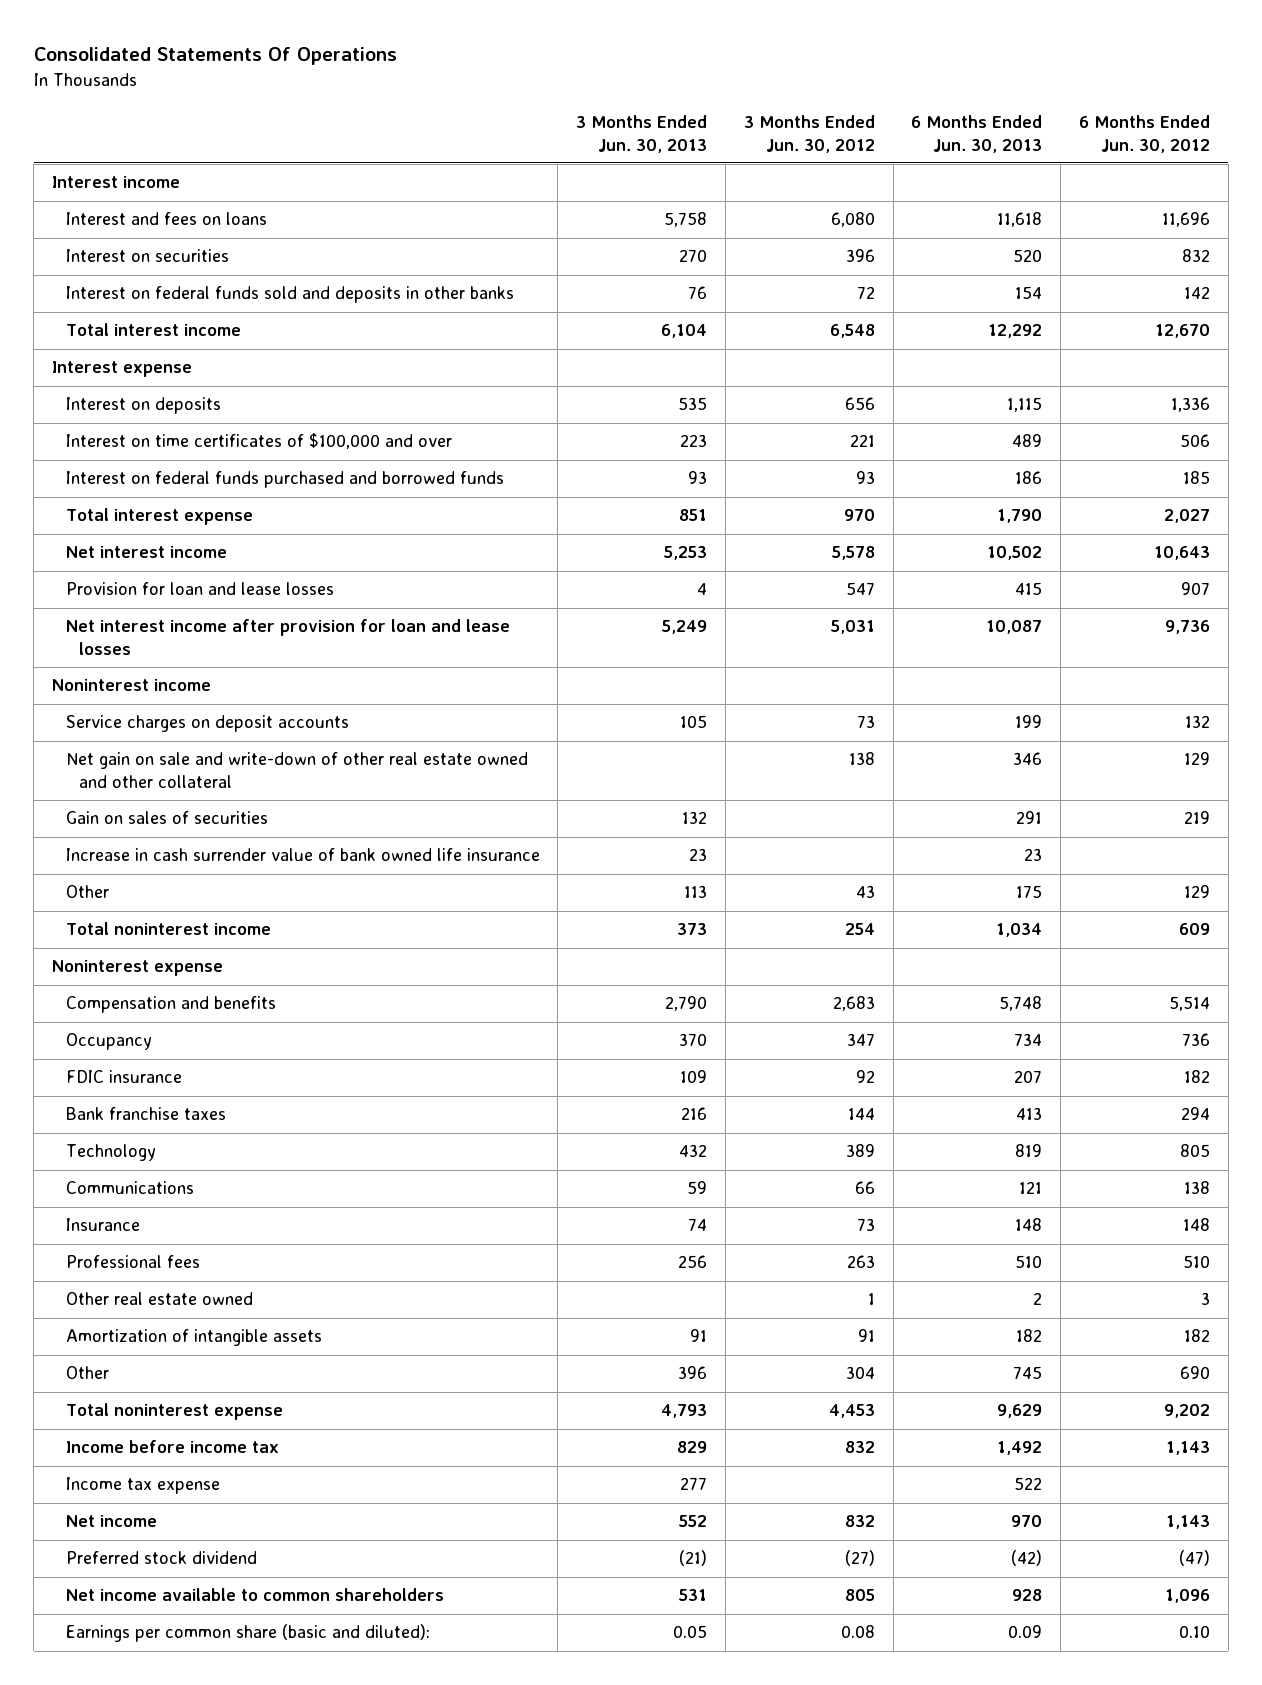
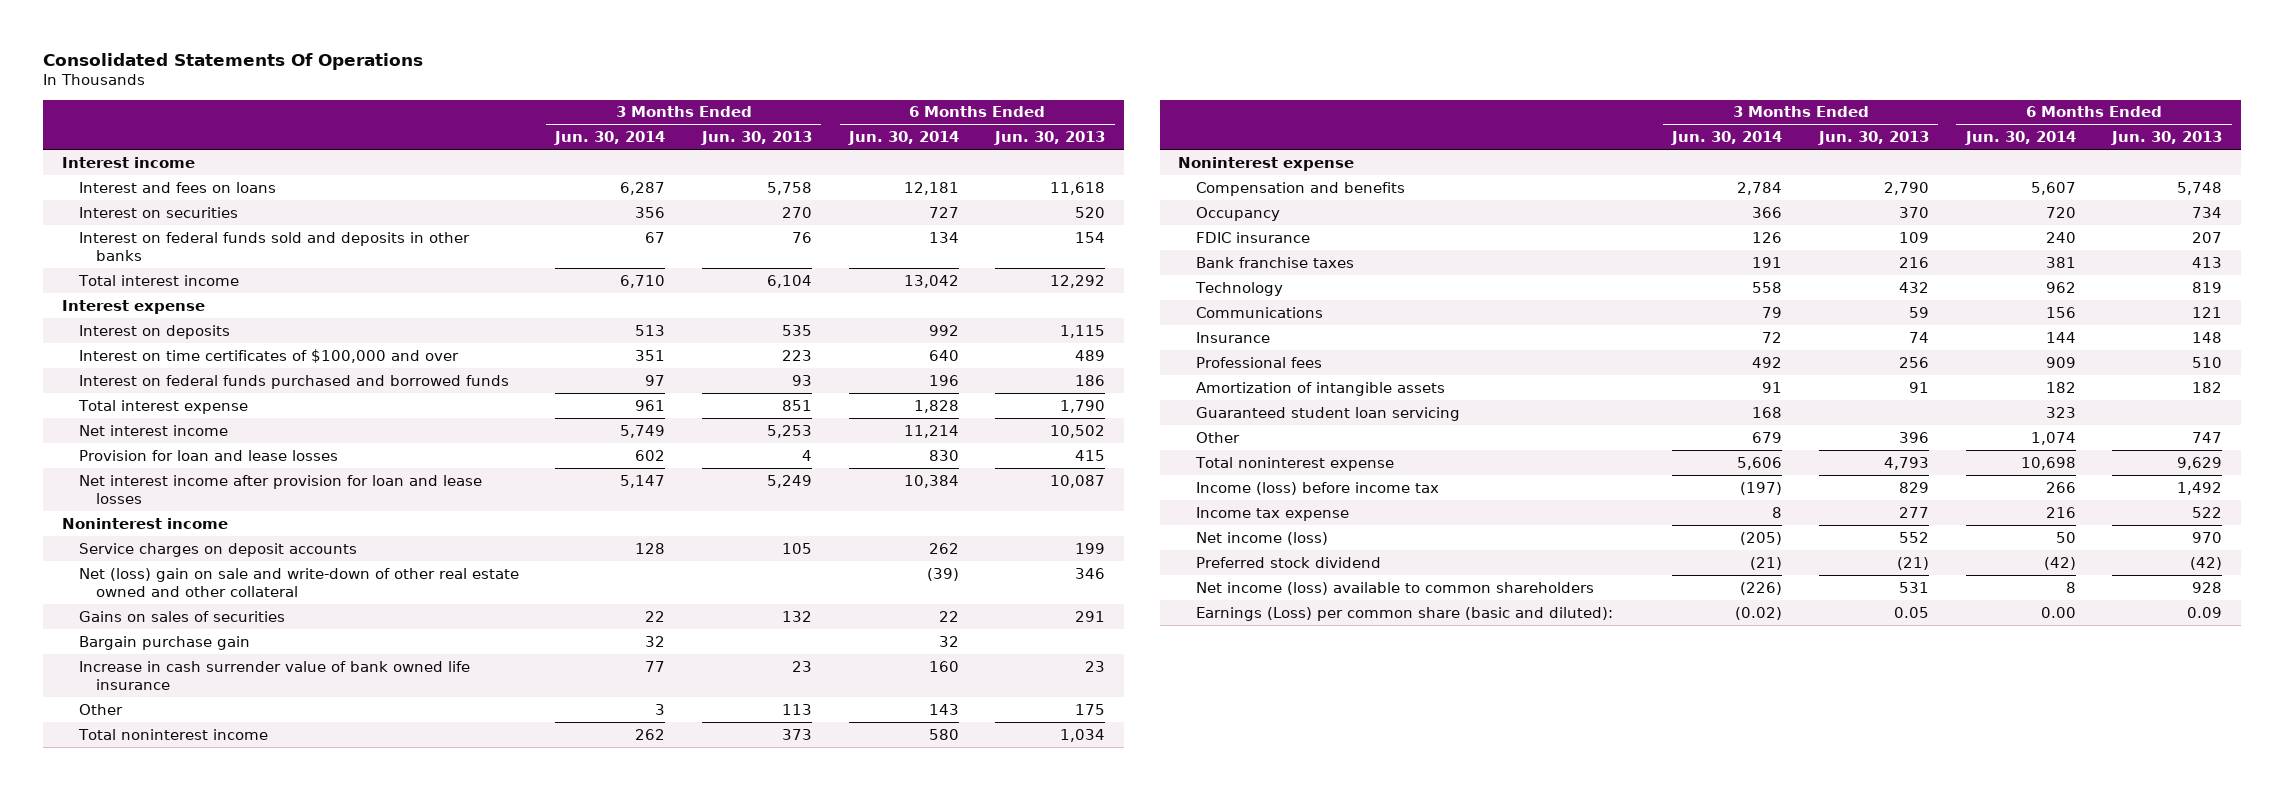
- | 3 Months Ended Jun. 30, 2013 | 3 Months Ended Jun. 30, 2012 | 6 Months Ended Jun. 30, 2013 | 6 Months Ended Jun. 30, 2012
+ | 3 Months Ended Jun. 30, 2014 | 3 Months Ended Jun. 30, 2013 | 6 Months Ended Jun. 30, 2014 | 6 Months Ended Jun. 30, 2013
- Net gain on sale and write-down of other real estate owned and other collateral | | 138 | 346 | 129
- Gain on sales of securities | 132 | | 291 | 219
+ Net (loss) gain on sale and write-down of other real estate owned and other collateral | | | (39) | 346
+ Gains on sales of securities | 22 | 132 | 22 | 291
+ Bargain purchase gain | 32 | | 32 |
- Other real estate owned | | 1 | 2 | 3
- Other | 396 | 304 | 745 | 690
+ Guaranteed student loan servicing | 168 | | 323 |
+ Other | 679 | 396 | 1,074 | 747
- Income before income tax | 829 | 832 | 1,492 | 1,143
+ Income (loss) before income tax | (197) | 829 | 266 | 1,492
- Net income | 552 | 832 | 970 | 1,143
+ Net income (loss) | (205) | 552 | 50 | 970
- Net income available to common shareholders | 531 | 805 | 928 | 1,096
- Earnings per common share (basic and diluted): | 0.05 | 0.08 | 0.09 | 0.10
+ Net income (loss) available to common shareholders | (226) | 531 | 8 | 928
+ Earnings (Loss) per common share (basic and diluted): | (0.02) | 0.05 | 0.00 | 0.09

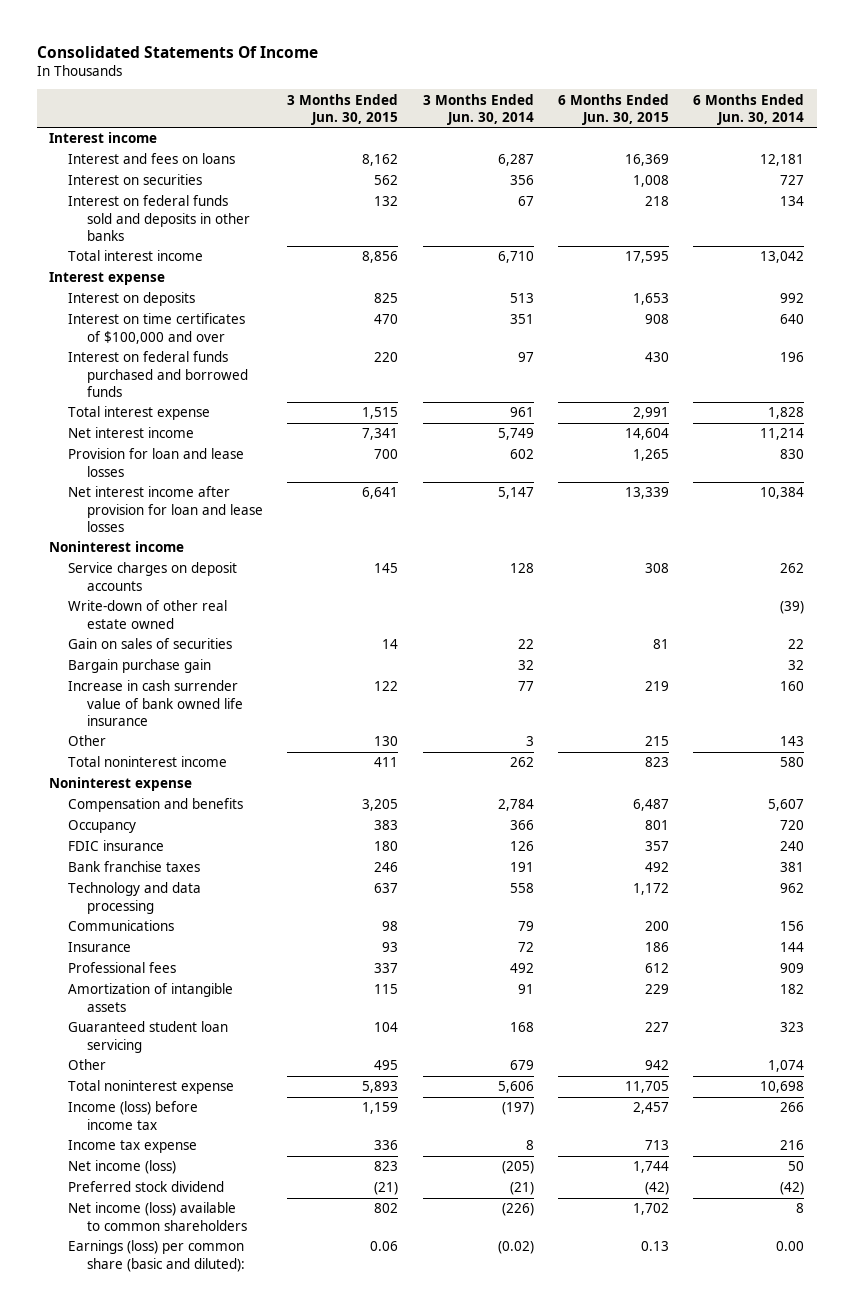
- Consolidated Statements Of Operations
+ Consolidated Statements Of Income
- | 3 Months Ended Jun. 30, 2014 | 3 Months Ended Jun. 30, 2013 | 6 Months Ended Jun. 30, 2014 | 6 Months Ended Jun. 30, 2013
+ | 3 Months Ended Jun. 30, 2015 | 3 Months Ended Jun. 30, 2014 | 6 Months Ended Jun. 30, 2015 | 6 Months Ended Jun. 30, 2014
- Net (loss) gain on sale and write-down of other real estate owned and other collateral | | | (39) | 346
- Gains on sales of securities | 22 | 132 | 22 | 291
+ Write-down of other real estate owned | | | | (39)
+ Gain on sales of securities | 14 | 22 | 81 | 22
- Technology | 558 | 432 | 962 | 819
+ Technology and data processing | 637 | 558 | 1,172 | 962
- Earnings (Loss) per common share (basic and diluted): | (0.02) | 0.05 | 0.00 | 0.09
+ Earnings (loss) per common share (basic and diluted): | 0.06 | (0.02) | 0.13 | 0.00

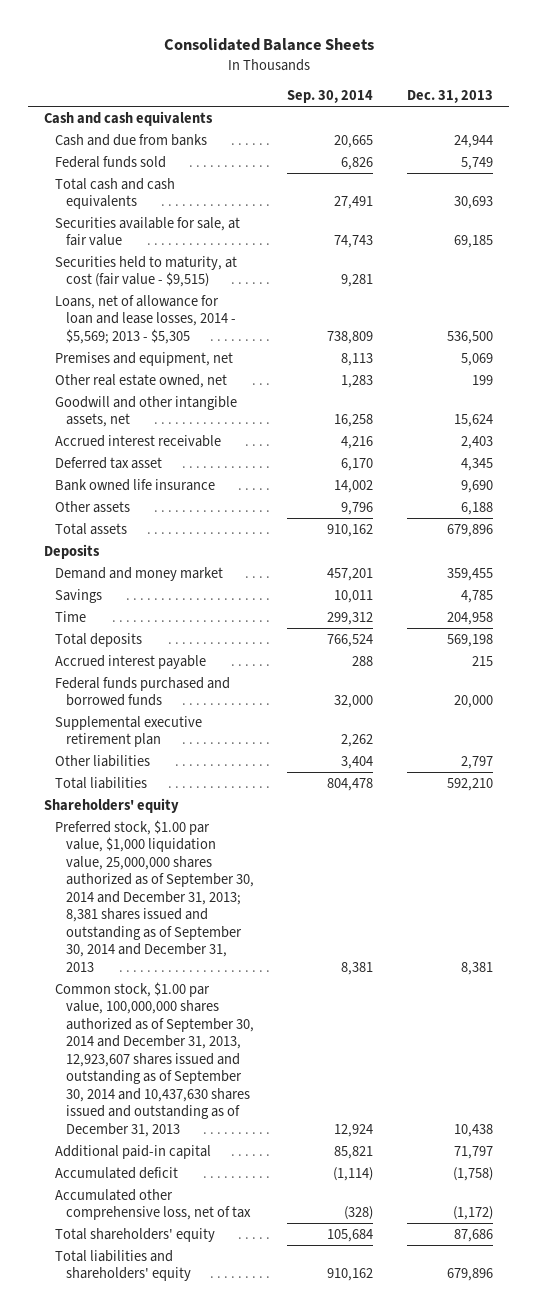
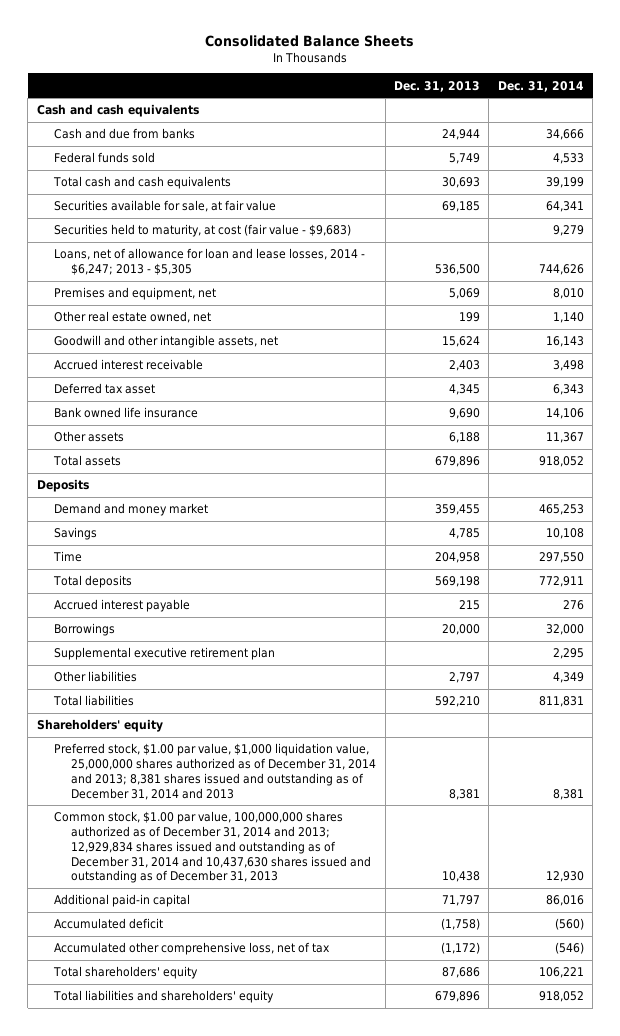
- | Sep. 30, 2014 | Dec. 31, 2013
+ | Dec. 31, 2013 | Dec. 31, 2014
- Securities held to maturity, at cost (fair value - $9,515) | 9,281 |
- Loans, net of allowance for loan and lease losses, 2014 - $5,569; 2013 - $5,305 | 738,809 | 536,500
+ Securities held to maturity, at cost (fair value - $9,683) | | 9,279
+ Loans, net of allowance for loan and lease losses, 2014 - $6,247; 2013 - $5,305 | 536,500 | 744,626
- Federal funds purchased and borrowed funds | 32,000 | 20,000
+ Borrowings | 20,000 | 32,000
- Preferred stock, $1.00 par value, $1,000 liquidation value, 25,000,000 shares authorized as of September 30, 2014 and December 31, 2013; 8,381 shares issued and outstanding as of September 30, 2014 and December 31, 2013 | 8,381 | 8,381
- Common stock, $1.00 par value, 100,000,000 shares authorized as of September 30, 2014 and December 31, 2013, 12,923,607 shares issued and outstanding as of September 30, 2014 and 10,437,630 shares issued and outstanding as of December 31, 2013 | 12,924 | 10,438
+ Preferred stock, $1.00 par value, $1,000 liquidation value, 25,000,000 shares authorized as of December 31, 2014 and 2013; 8,381 shares issued and outstanding as of December 31, 2014 and 2013 | 8,381 | 8,381
+ Common stock, $1.00 par value, 100,000,000 shares authorized as of December 31, 2014 and 2013; 12,929,834 shares issued and outstanding as of December 31, 2014 and 10,437,630 shares issued and outstanding as of December 31, 2013 | 10,438 | 12,930

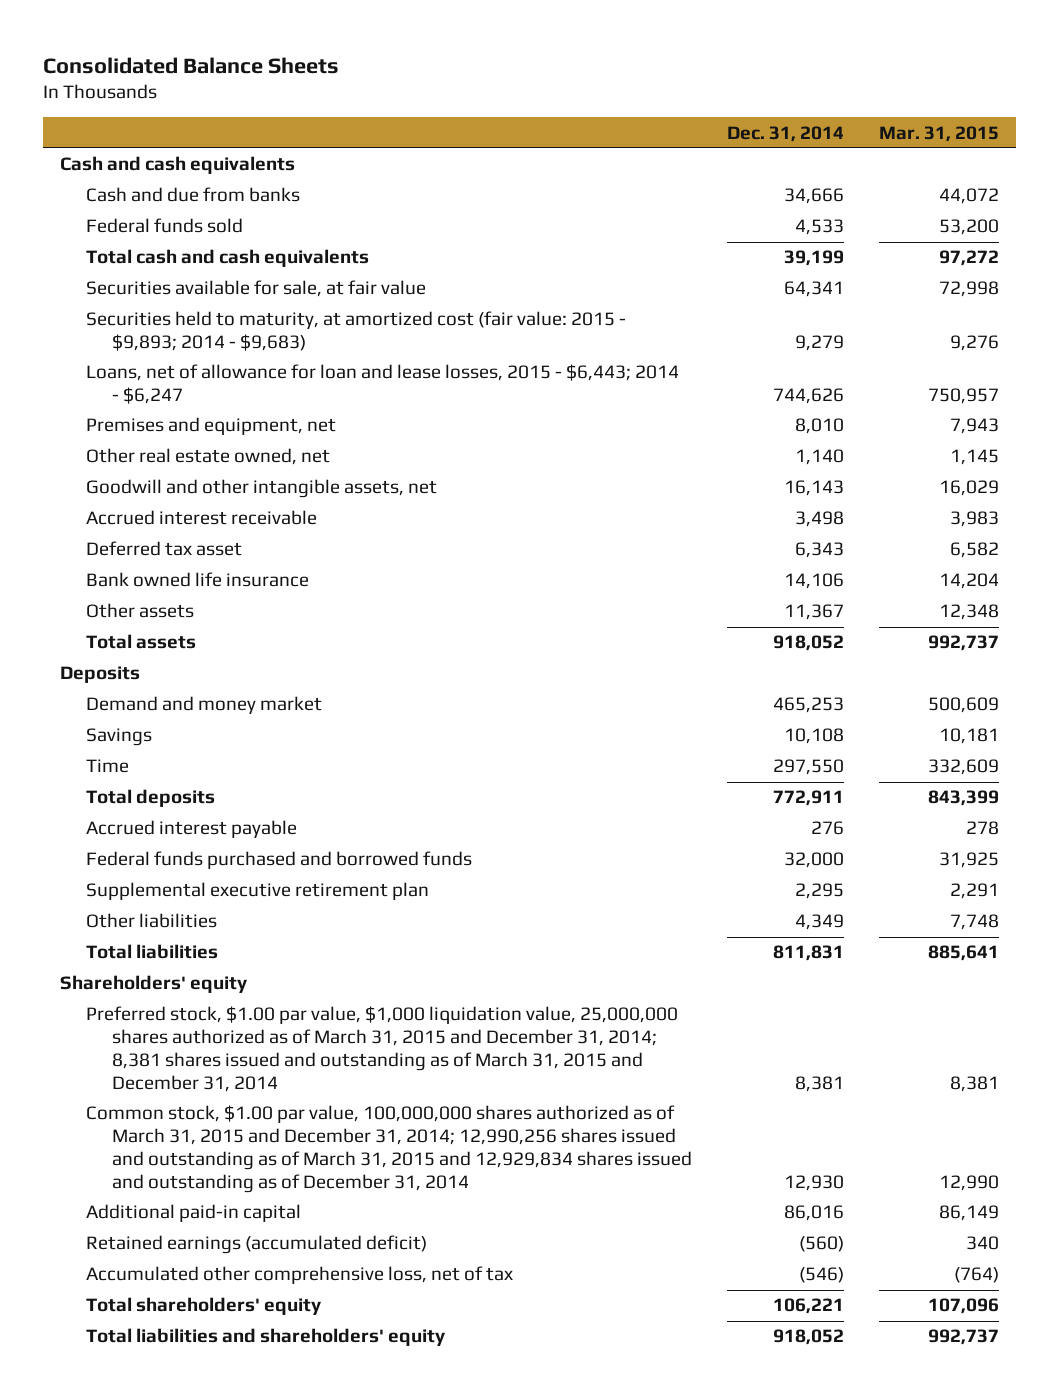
- | Dec. 31, 2013 | Dec. 31, 2014
+ | Dec. 31, 2014 | Mar. 31, 2015
- Securities held to maturity, at cost (fair value - $9,683) | | 9,279
- Loans, net of allowance for loan and lease losses, 2014 - $6,247; 2013 - $5,305 | 536,500 | 744,626
+ Securities held to maturity, at amortized cost (fair value: 2015 - $9,893; 2014 - $9,683) | 9,279 | 9,276
+ Loans, net of allowance for loan and lease losses, 2015 - $6,443; 2014 - $6,247 | 744,626 | 750,957
- Borrowings | 20,000 | 32,000
+ Federal funds purchased and borrowed funds | 32,000 | 31,925
- Preferred stock, $1.00 par value, $1,000 liquidation value, 25,000,000 shares authorized as of December 31, 2014 and 2013; 8,381 shares issued and outstanding as of December 31, 2014 and 2013 | 8,381 | 8,381
- Common stock, $1.00 par value, 100,000,000 shares authorized as of December 31, 2014 and 2013; 12,929,834 shares issued and outstanding as of December 31, 2014 and 10,437,630 shares issued and outstanding as of December 31, 2013 | 10,438 | 12,930
+ Preferred stock, $1.00 par value, $1,000 liquidation value, 25,000,000 shares authorized as of March 31, 2015 and December 31, 2014; 8,381 shares issued and outstanding as of March 31, 2015 and December 31, 2014 | 8,381 | 8,381
+ Common stock, $1.00 par value, 100,000,000 shares authorized as of March 31, 2015 and December 31, 2014; 12,990,256 shares issued and outstanding as of March 31, 2015 and 12,929,834 shares issued and outstanding as of December 31, 2014 | 12,930 | 12,990
- Accumulated deficit | (1,758) | (560)
+ Retained earnings (accumulated deficit) | (560) | 340

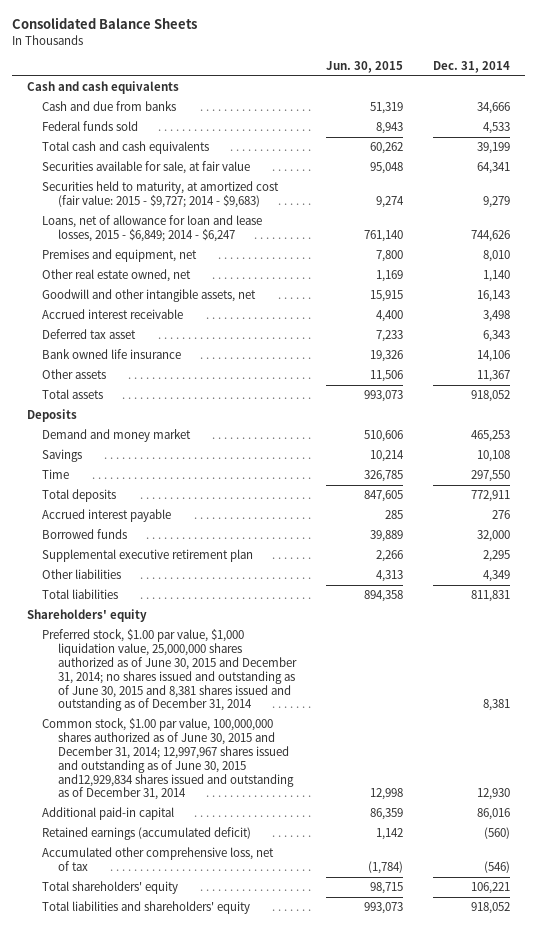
- | Dec. 31, 2014 | Mar. 31, 2015
+ | Jun. 30, 2015 | Dec. 31, 2014
- Securities held to maturity, at amortized cost (fair value: 2015 - $9,893; 2014 - $9,683) | 9,279 | 9,276
- Loans, net of allowance for loan and lease losses, 2015 - $6,443; 2014 - $6,247 | 744,626 | 750,957
+ Securities held to maturity, at amortized cost (fair value: 2015 - $9,727; 2014 - $9,683) | 9,274 | 9,279
+ Loans, net of allowance for loan and lease losses, 2015 - $6,849; 2014 - $6,247 | 761,140 | 744,626
- Federal funds purchased and borrowed funds | 32,000 | 31,925
+ Borrowed funds | 39,889 | 32,000
- Preferred stock, $1.00 par value, $1,000 liquidation value, 25,000,000 shares authorized as of March 31, 2015 and December 31, 2014; 8,381 shares issued and outstanding as of March 31, 2015 and December 31, 2014 | 8,381 | 8,381
- Common stock, $1.00 par value, 100,000,000 shares authorized as of March 31, 2015 and December 31, 2014; 12,990,256 shares issued and outstanding as of March 31, 2015 and 12,929,834 shares issued and outstanding as of December 31, 2014 | 12,930 | 12,990
+ Preferred stock, $1.00 par value, $1,000 liquidation value, 25,000,000 shares authorized as of June 30, 2015 and December 31, 2014; no shares issued and outstanding as of June 30, 2015 and 8,381 shares issued and outstanding as of December 31, 2014 | | 8,381
+ Common stock, $1.00 par value, 100,000,000 shares authorized as of June 30, 2015 and December 31, 2014; 12,997,967 shares issued and outstanding as of June 30, 2015 and12,929,834 shares issued and outstanding as of December 31, 2014 | 12,998 | 12,930

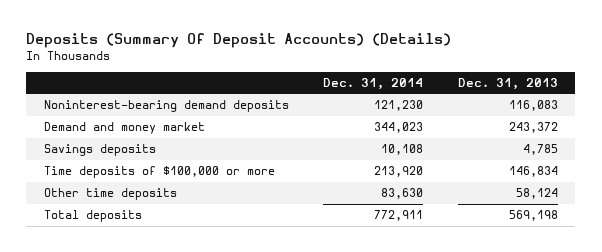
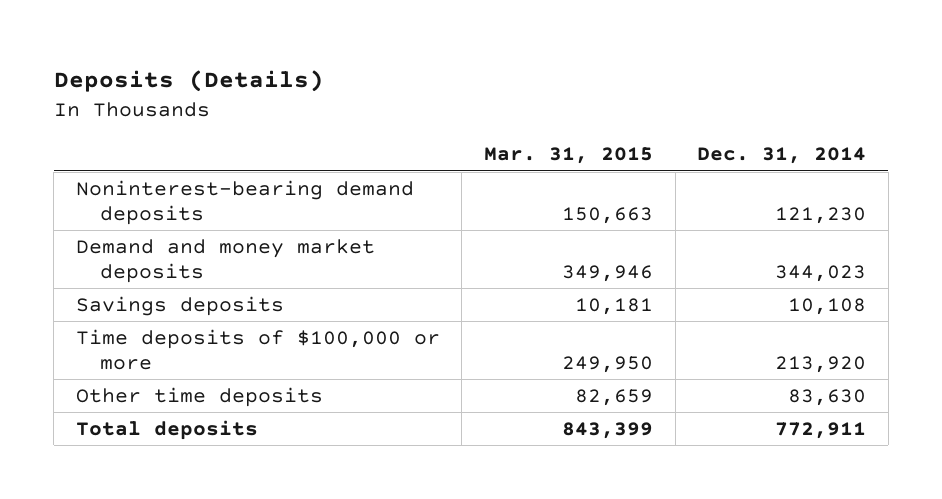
- Deposits (Summary Of Deposit Accounts) (Details)
+ Deposits (Details)
- | Dec. 31, 2014 | Dec. 31, 2013
+ | Mar. 31, 2015 | Dec. 31, 2014
- Demand and money market | 344,023 | 243,372
+ Demand and money market deposits | 349,946 | 344,023

